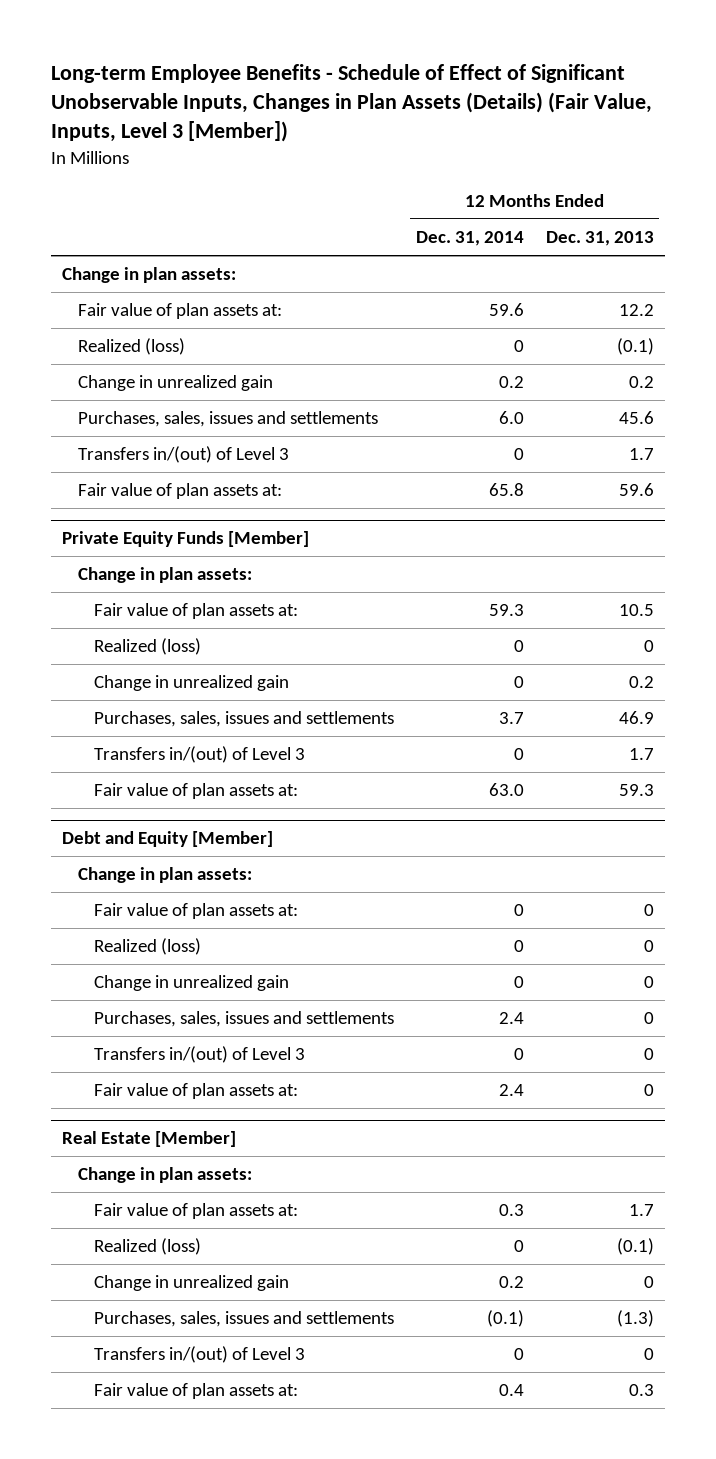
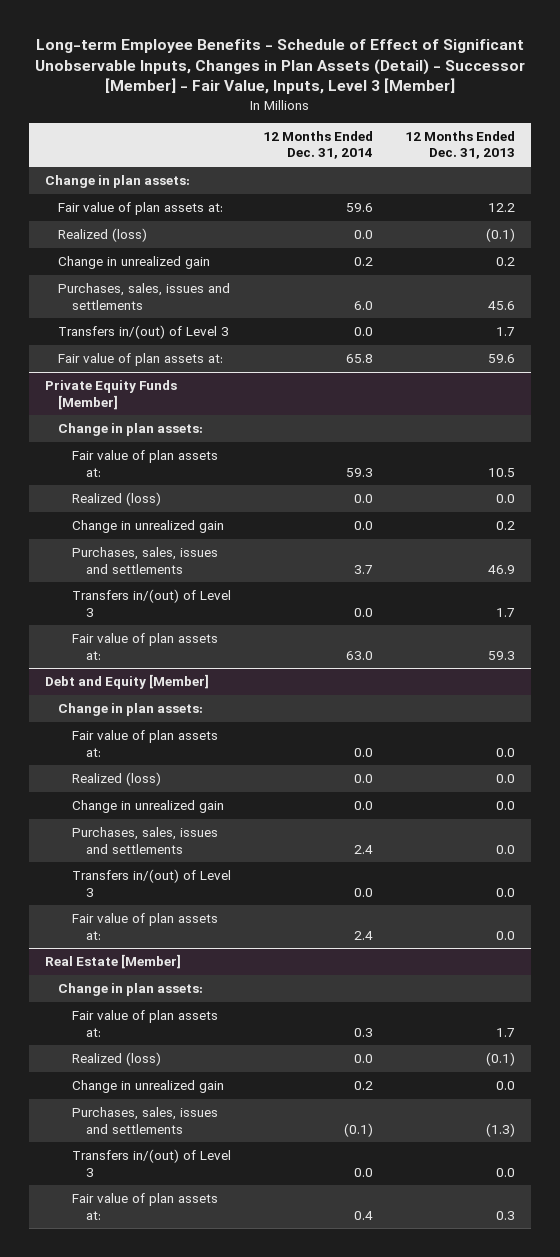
- Long-term Employee Benefits - Schedule of Effect of Significant Unobservable Inputs, Changes in Plan Assets (Details) (Fair Value, Inputs, Level 3 [Member])
+ Long-term Employee Benefits - Schedule of Effect of Significant Unobservable Inputs, Changes in Plan Assets (Detail) - Successor [Member] - Fair Value, Inputs, Level 3 [Member]
- Realized (loss) | 0 | (0.1)
+ Realized (loss) | 0.0 | (0.1)
- Transfers in/(out) of Level 3 | 0 | 1.7
+ Transfers in/(out) of Level 3 | 0.0 | 1.7
@ Private Equity Funds [Member]
- Realized (loss) | 0 | 0
- Change in unrealized gain | 0 | 0.2
+ Realized (loss) | 0.0 | 0.0
+ Change in unrealized gain | 0.0 | 0.2
- Transfers in/(out) of Level 3 | 0 | 1.7
+ Transfers in/(out) of Level 3 | 0.0 | 1.7
@ Debt and Equity [Member]
- Fair value of plan assets at: | 0 | 0
- Realized (loss) | 0 | 0
- Change in unrealized gain | 0 | 0
- Purchases, sales, issues and settlements | 2.4 | 0
- Transfers in/(out) of Level 3 | 0 | 0
- Fair value of plan assets at: | 2.4 | 0
+ Fair value of plan assets at: | 0.0 | 0.0
+ Realized (loss) | 0.0 | 0.0
+ Change in unrealized gain | 0.0 | 0.0
+ Purchases, sales, issues and settlements | 2.4 | 0.0
+ Transfers in/(out) of Level 3 | 0.0 | 0.0
+ Fair value of plan assets at: | 2.4 | 0.0
@ Real Estate [Member]
- Realized (loss) | 0 | (0.1)
- Change in unrealized gain | 0.2 | 0
+ Realized (loss) | 0.0 | (0.1)
+ Change in unrealized gain | 0.2 | 0.0
- Transfers in/(out) of Level 3 | 0 | 0
+ Transfers in/(out) of Level 3 | 0.0 | 0.0

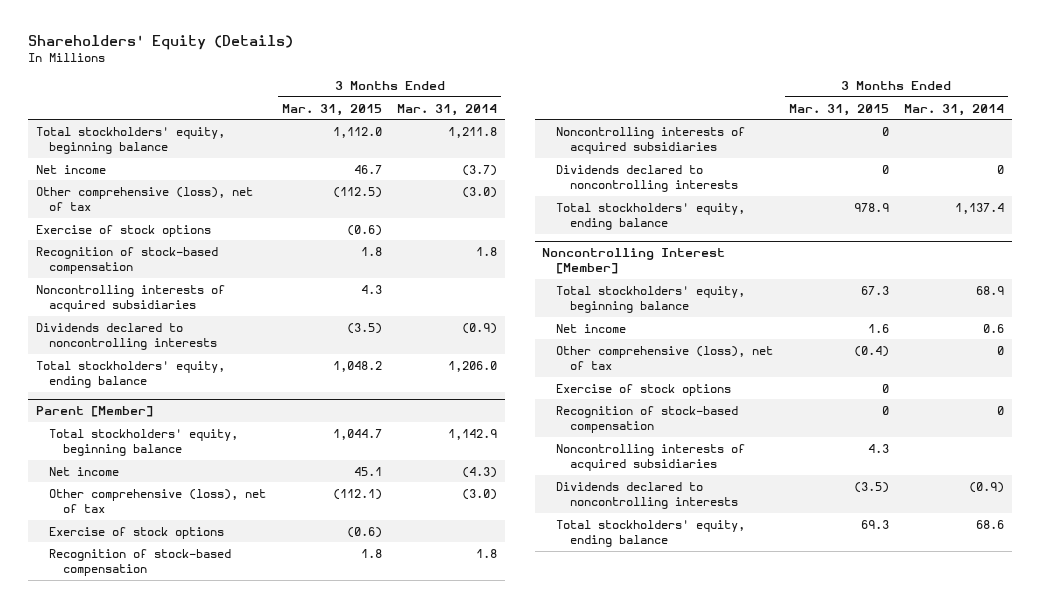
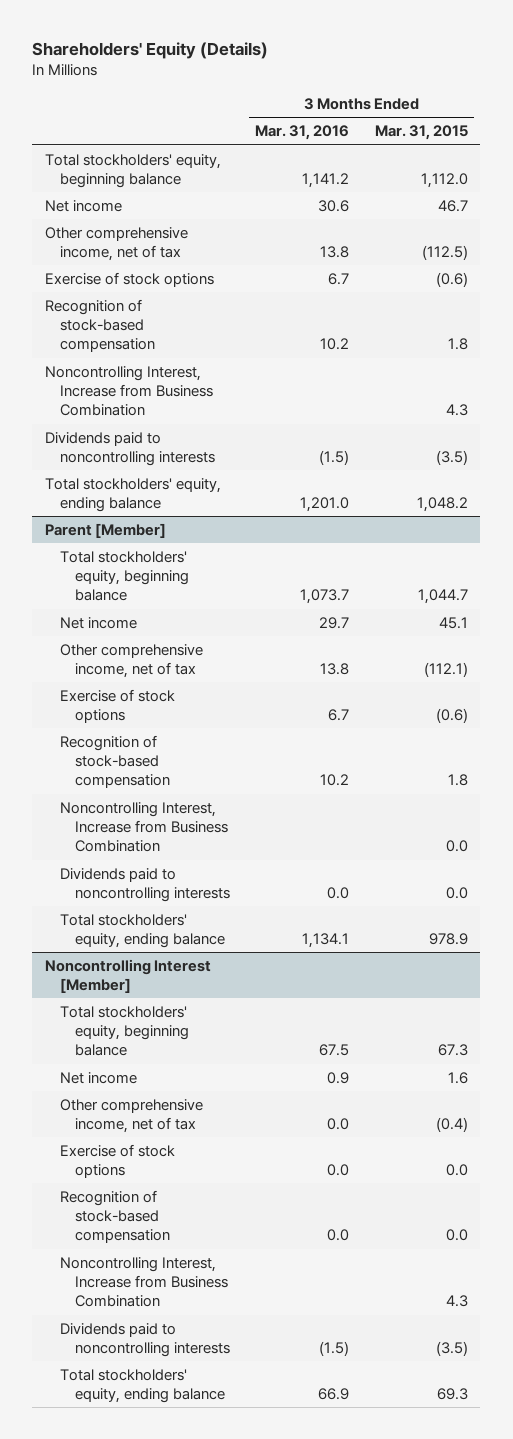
- | 3 Months Ended Mar. 31, 2015 | 3 Months Ended Mar. 31, 2014
+ | 3 Months Ended Mar. 31, 2016 | 3 Months Ended Mar. 31, 2015
- Other comprehensive (loss), net of tax | (112.5) | (3.0)
+ Other comprehensive income, net of tax | 13.8 | (112.5)
- Noncontrolling interests of acquired subsidiaries | 4.3 |
- Dividends declared to noncontrolling interests | (3.5) | (0.9)
+ Noncontrolling Interest, Increase from Business Combination | | 4.3
+ Dividends paid to noncontrolling interests | (1.5) | (3.5)
@ Parent [Member]
- Other comprehensive (loss), net of tax | (112.1) | (3.0)
+ Other comprehensive income, net of tax | 13.8 | (112.1)
- Noncontrolling interests of acquired subsidiaries | 0 |
- Dividends declared to noncontrolling interests | 0 | 0
+ Noncontrolling Interest, Increase from Business Combination | | 0.0
+ Dividends paid to noncontrolling interests | 0.0 | 0.0
@ Noncontrolling Interest [Member]
- Other comprehensive (loss), net of tax | (0.4) | 0
- Exercise of stock options | 0 |
- Recognition of stock-based compensation | 0 | 0
- Noncontrolling interests of acquired subsidiaries | 4.3 |
- Dividends declared to noncontrolling interests | (3.5) | (0.9)
+ Other comprehensive income, net of tax | 0.0 | (0.4)
+ Exercise of stock options | 0.0 | 0.0
+ Recognition of stock-based compensation | 0.0 | 0.0
+ Noncontrolling Interest, Increase from Business Combination | | 4.3
+ Dividends paid to noncontrolling interests | (1.5) | (3.5)

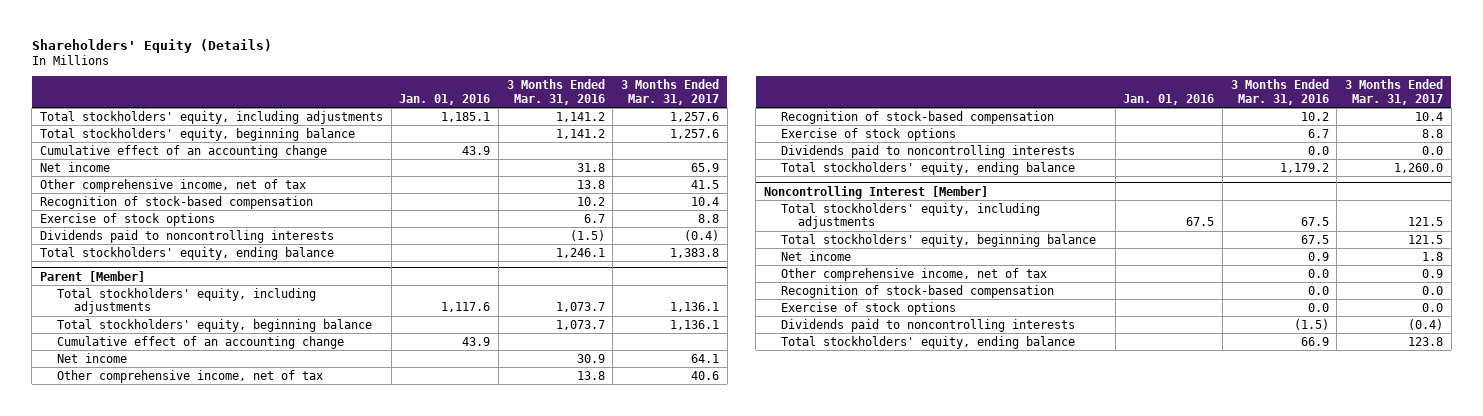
- | 3 Months Ended Mar. 31, 2016 | 3 Months Ended Mar. 31, 2015
+ | Jan. 01, 2016 | 3 Months Ended Mar. 31, 2016 | 3 Months Ended Mar. 31, 2017
+ Total stockholders' equity, including adjustments | 1,185.1 | 1,141.2 | 1,257.6
- Net income | 30.6 | 46.7
+ Cumulative effect of an accounting change | 43.9 | |
+ Net income | | 31.8 | 65.9
- Noncontrolling Interest, Increase from Business Combination | | 4.3
moved down: Exercise of stock options | | 6.7 | 8.8
- Total stockholders' equity, ending balance | 1,201.0 | 1,048.2
+ Total stockholders' equity, ending balance | | 1,246.1 | 1,383.8
@ Parent [Member]
+ Total stockholders' equity, including adjustments | 1,117.6 | 1,073.7 | 1,136.1
- Net income | 29.7 | 45.1
+ Cumulative effect of an accounting change | 43.9 | |
+ Net income | | 30.9 | 64.1
- Noncontrolling Interest, Increase from Business Combination | | 0.0
moved down: Exercise of stock options | | 6.7 | 8.8
- Total stockholders' equity, ending balance | 1,134.1 | 978.9
+ Total stockholders' equity, ending balance | | 1,179.2 | 1,260.0
@ Noncontrolling Interest [Member]
+ Total stockholders' equity, including adjustments | 67.5 | 67.5 | 121.5
- Noncontrolling Interest, Increase from Business Combination | | 4.3
moved down: Exercise of stock options | | 0.0 | 0.0

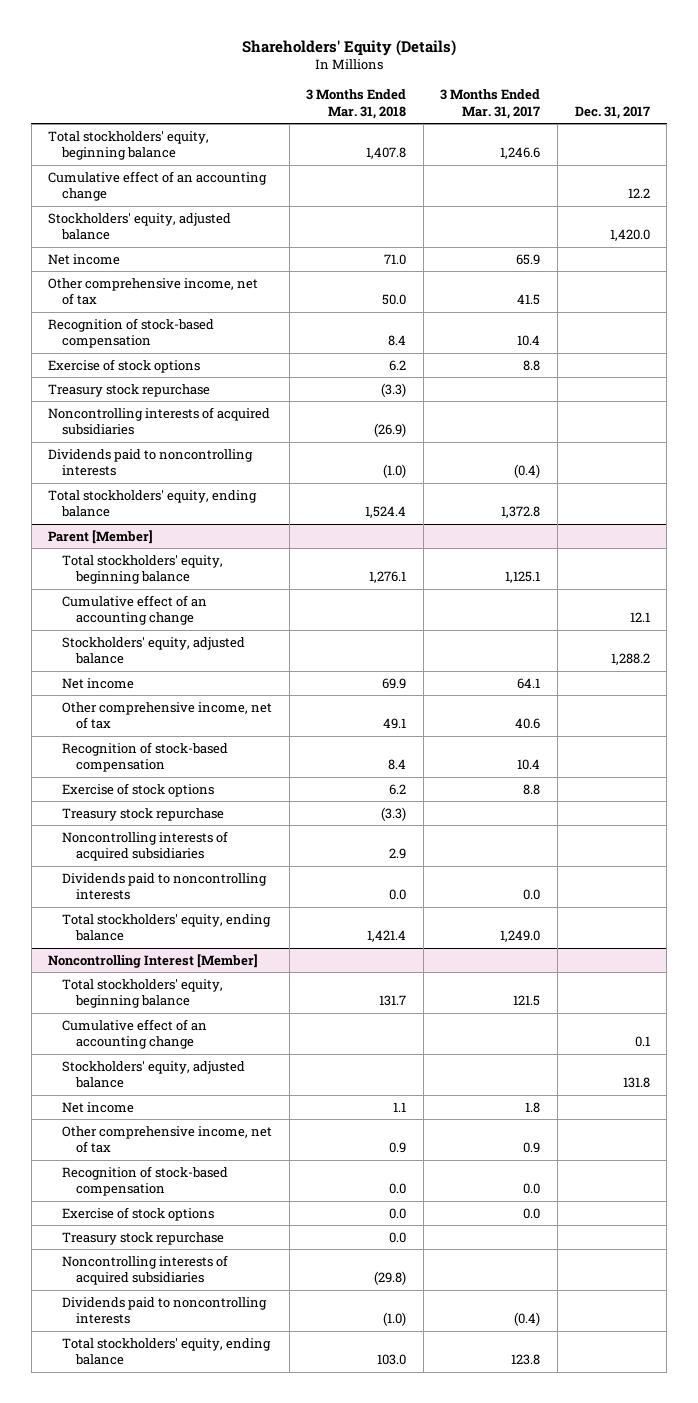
- | Jan. 01, 2016 | 3 Months Ended Mar. 31, 2016 | 3 Months Ended Mar. 31, 2017
+ | 3 Months Ended Mar. 31, 2018 | 3 Months Ended Mar. 31, 2017 | Dec. 31, 2017
- Total stockholders' equity, including adjustments | 1,185.1 | 1,141.2 | 1,257.6
- Total stockholders' equity, beginning balance | | 1,141.2 | 1,257.6
+ Total stockholders' equity, beginning balance | 1,407.8 | 1,246.6 |
+ Stockholders' equity, adjusted balance | | | 1,420.0
+ Treasury stock repurchase | (3.3) | |
+ Noncontrolling interests of acquired subsidiaries | (26.9) | |
- Total stockholders' equity, ending balance | | 1,246.1 | 1,383.8
+ Total stockholders' equity, ending balance | 1,524.4 | 1,372.8 |
@ Parent [Member]
- Total stockholders' equity, including adjustments | 1,117.6 | 1,073.7 | 1,136.1
- Total stockholders' equity, beginning balance | | 1,073.7 | 1,136.1
+ Total stockholders' equity, beginning balance | 1,276.1 | 1,125.1 |
+ Stockholders' equity, adjusted balance | | | 1,288.2
+ Treasury stock repurchase | (3.3) | |
+ Noncontrolling interests of acquired subsidiaries | 2.9 | |
- Total stockholders' equity, ending balance | | 1,179.2 | 1,260.0
+ Total stockholders' equity, ending balance | 1,421.4 | 1,249.0 |
@ Noncontrolling Interest [Member]
- Total stockholders' equity, including adjustments | 67.5 | 67.5 | 121.5
+ Cumulative effect of an accounting change | | | 0.1
+ Stockholders' equity, adjusted balance | | | 131.8
+ Treasury stock repurchase | 0.0 | |
+ Noncontrolling interests of acquired subsidiaries | (29.8) | |

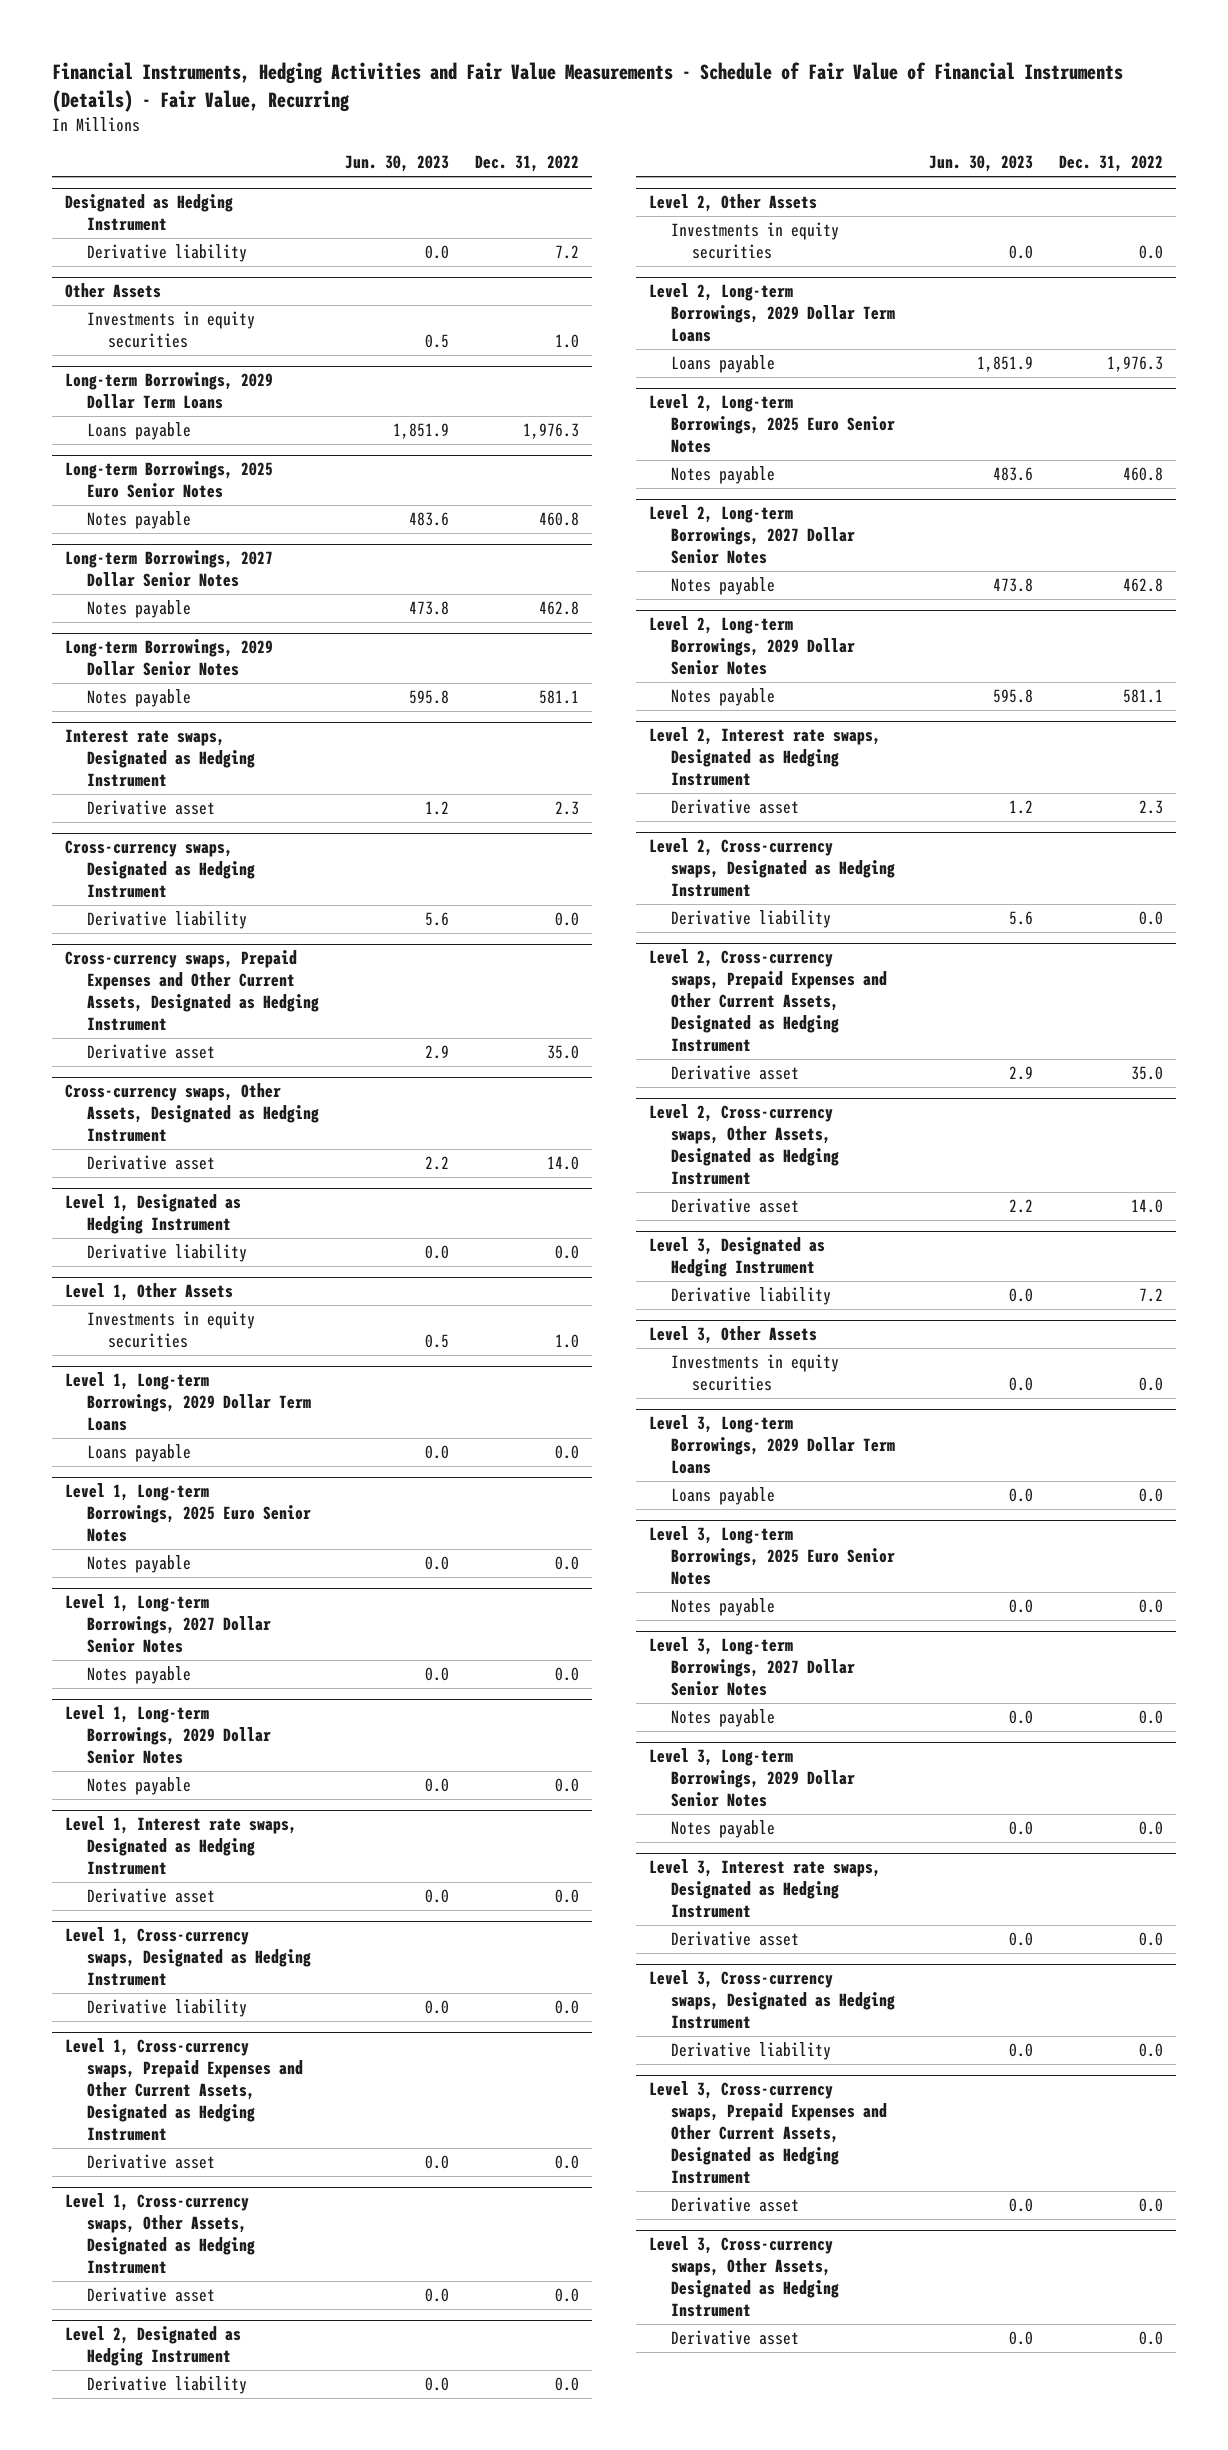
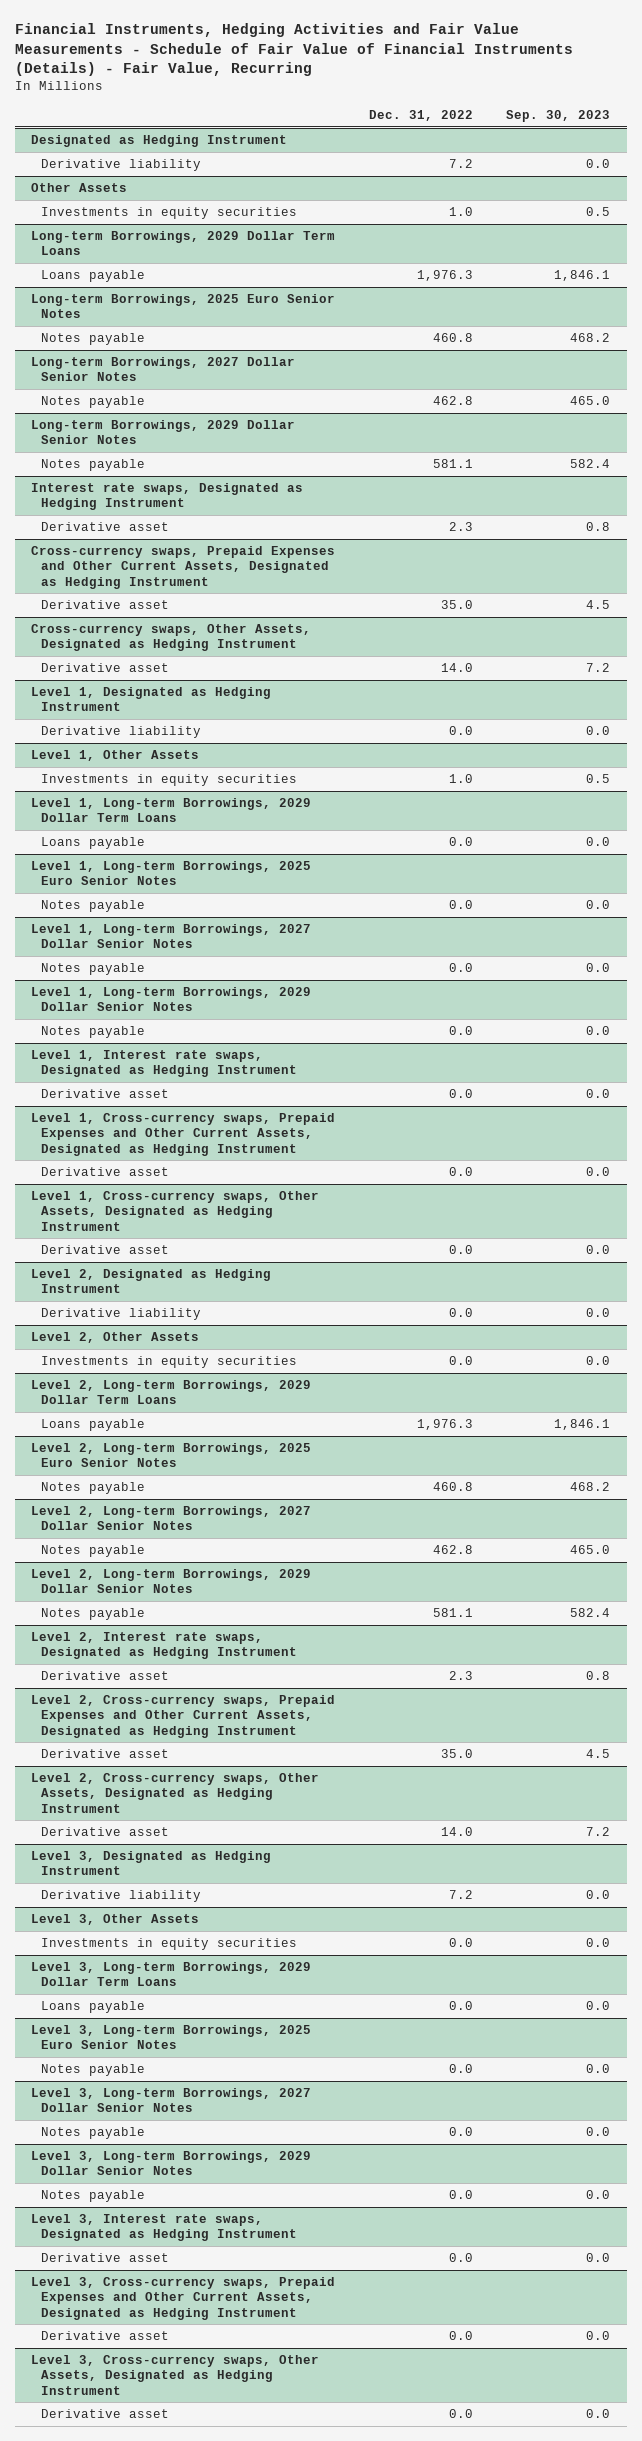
- | Jun. 30, 2023 | Dec. 31, 2022
+ | Dec. 31, 2022 | Sep. 30, 2023
- Cross-currency swaps, Designated as Hedging Instrument
- Derivative liability | 5.6 | 0.0
- Level 1, Cross-currency swaps, Designated as Hedging Instrument
- Derivative liability | 0.0 | 0.0
- Level 2, Cross-currency swaps, Designated as Hedging Instrument
- Derivative liability | 5.6 | 0.0
- Level 3, Cross-currency swaps, Designated as Hedging Instrument
- Derivative liability | 0.0 | 0.0

